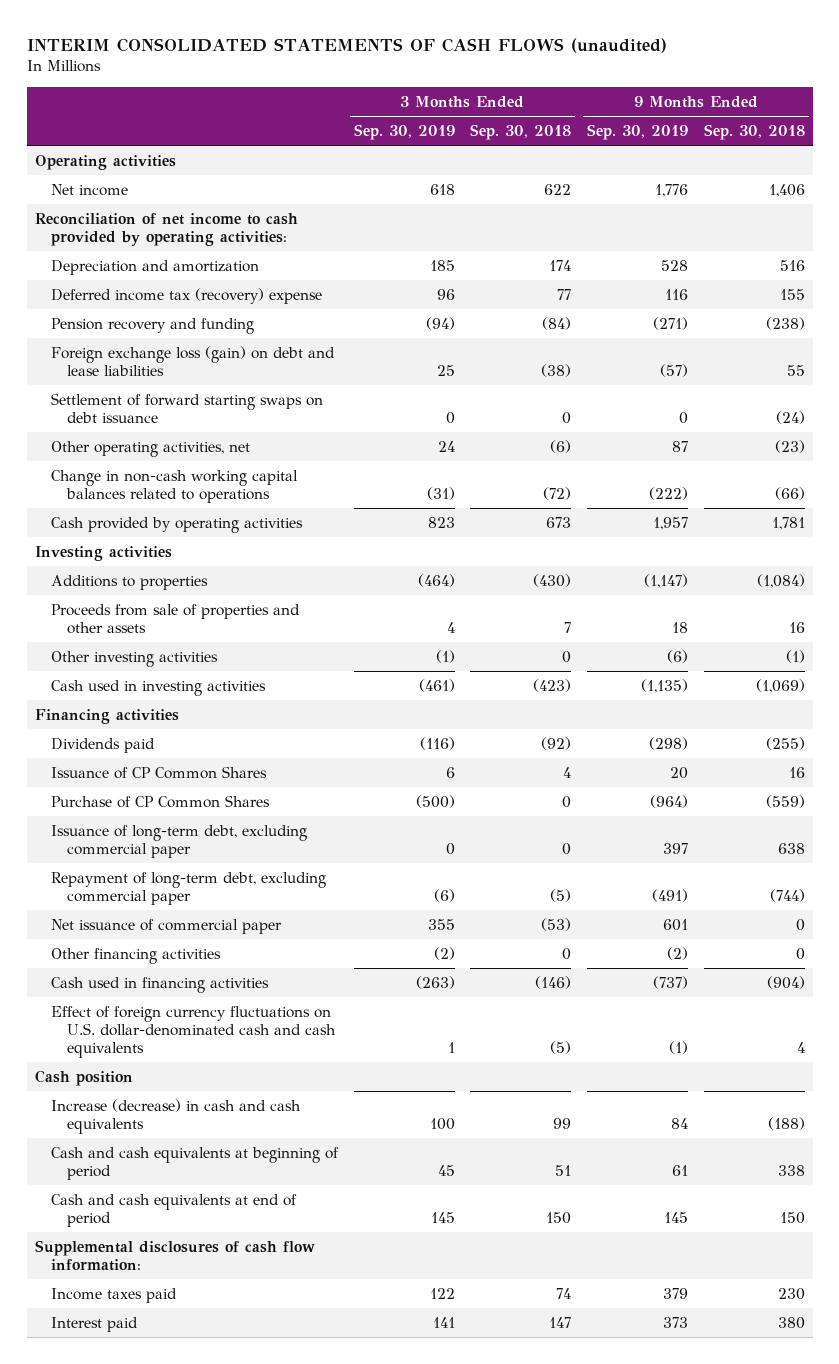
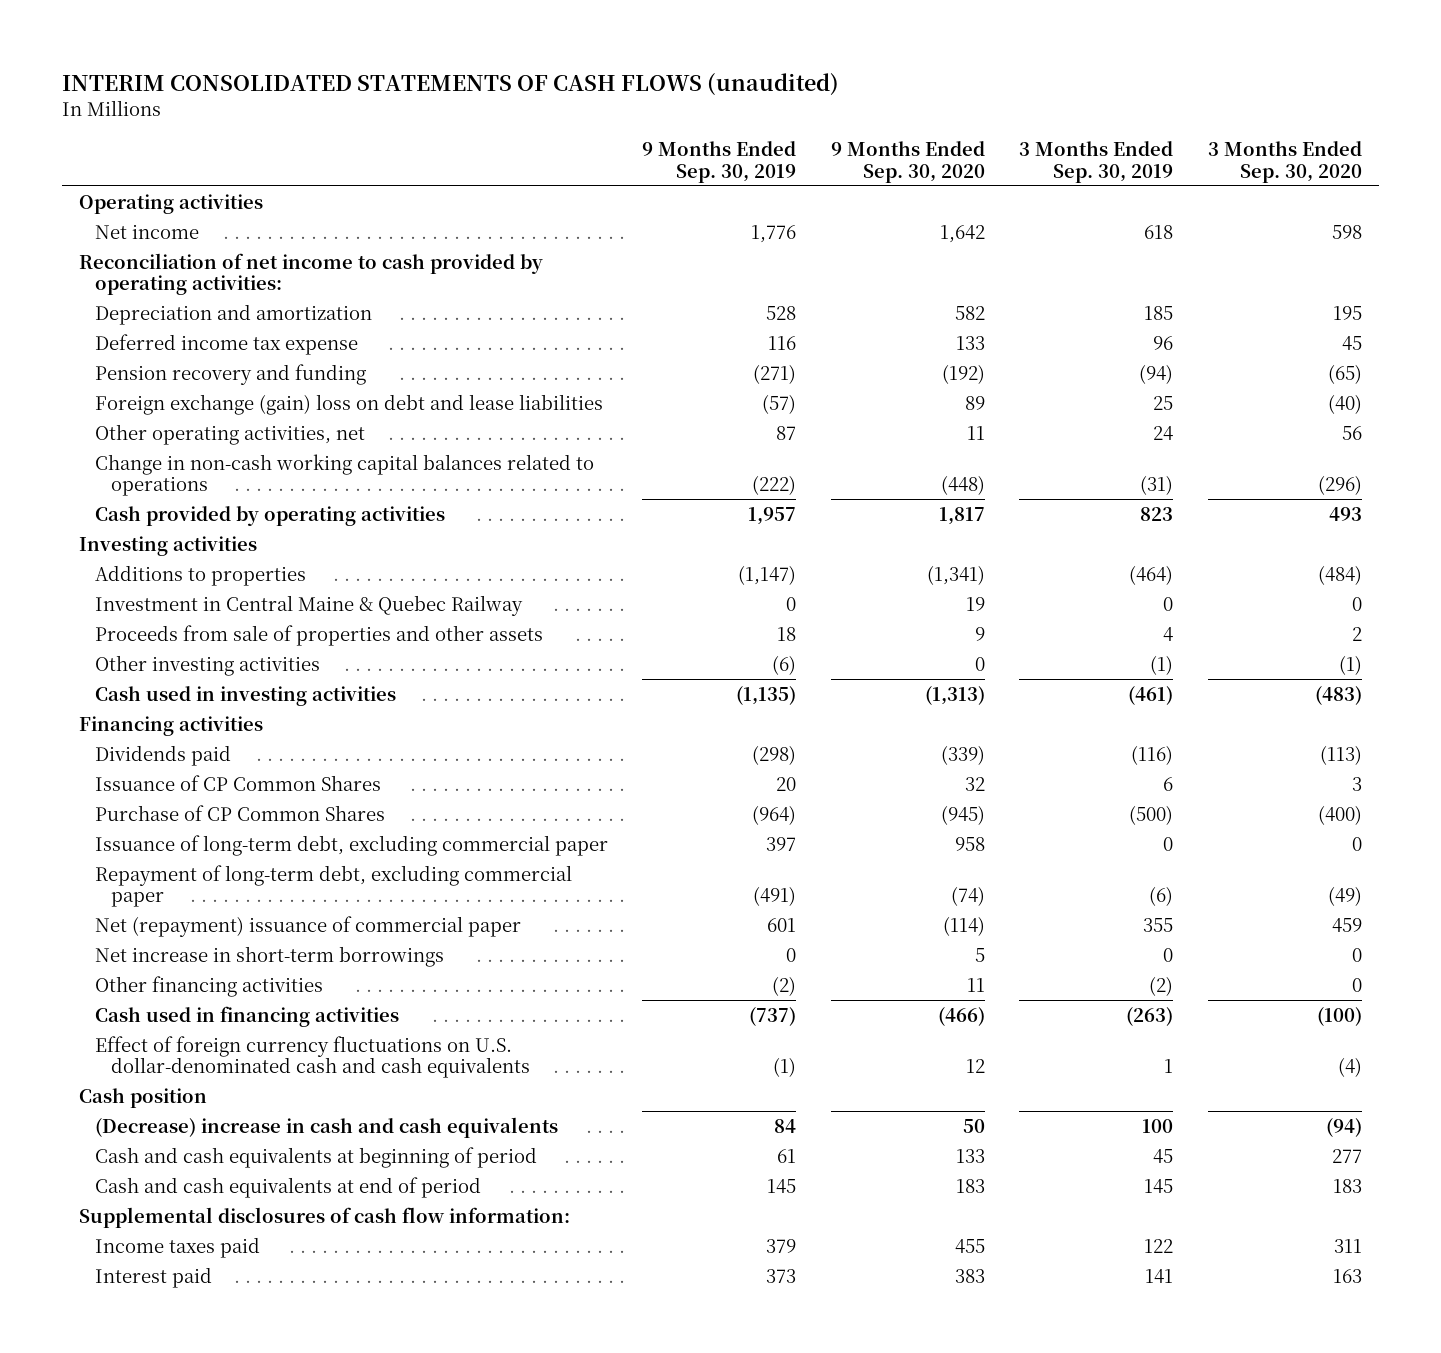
- | 3 Months Ended Sep. 30, 2019 | 3 Months Ended Sep. 30, 2018 | 9 Months Ended Sep. 30, 2019 | 9 Months Ended Sep. 30, 2018
+ | 9 Months Ended Sep. 30, 2019 | 9 Months Ended Sep. 30, 2020 | 3 Months Ended Sep. 30, 2019 | 3 Months Ended Sep. 30, 2020
- Deferred income tax (recovery) expense | 96 | 77 | 116 | 155
+ Deferred income tax expense | 116 | 133 | 96 | 45
- Foreign exchange loss (gain) on debt and lease liabilities | 25 | (38) | (57) | 55
- Settlement of forward starting swaps on debt issuance | 0 | 0 | 0 | (24)
+ Foreign exchange (gain) loss on debt and lease liabilities | (57) | 89 | 25 | (40)
+ Investment in Central Maine & Quebec Railway | 0 | 19 | 0 | 0
- Net issuance of commercial paper | 355 | (53) | 601 | 0
+ Net (repayment) issuance of commercial paper | 601 | (114) | 355 | 459
+ Net increase in short-term borrowings | 0 | 5 | 0 | 0
- Increase (decrease) in cash and cash equivalents | 100 | 99 | 84 | (188)
+ (Decrease) increase in cash and cash equivalents | 84 | 50 | 100 | (94)

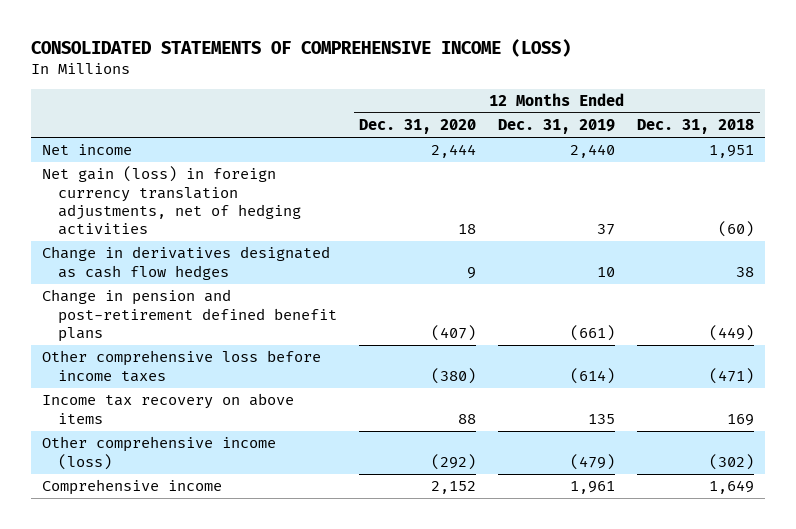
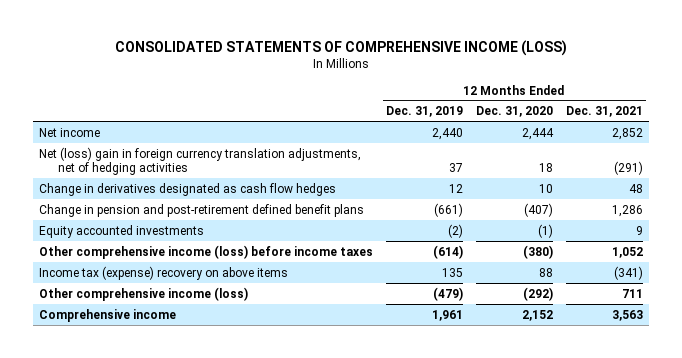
- | 12 Months Ended Dec. 31, 2020 | 12 Months Ended Dec. 31, 2019 | 12 Months Ended Dec. 31, 2018
+ | 12 Months Ended Dec. 31, 2019 | 12 Months Ended Dec. 31, 2020 | 12 Months Ended Dec. 31, 2021
- Net gain (loss) in foreign currency translation adjustments, net of hedging activities | 18 | 37 | (60)
- Change in derivatives designated as cash flow hedges | 9 | 10 | 38
+ Net (loss) gain in foreign currency translation adjustments, net of hedging activities | 37 | 18 | (291)
+ Change in derivatives designated as cash flow hedges | 12 | 10 | 48
- Other comprehensive loss before income taxes | (380) | (614) | (471)
- Income tax recovery on above items | 88 | 135 | 169
+ Equity accounted investments | (2) | (1) | 9
+ Other comprehensive income (loss) before income taxes | (614) | (380) | 1,052
+ Income tax (expense) recovery on above items | 135 | 88 | (341)

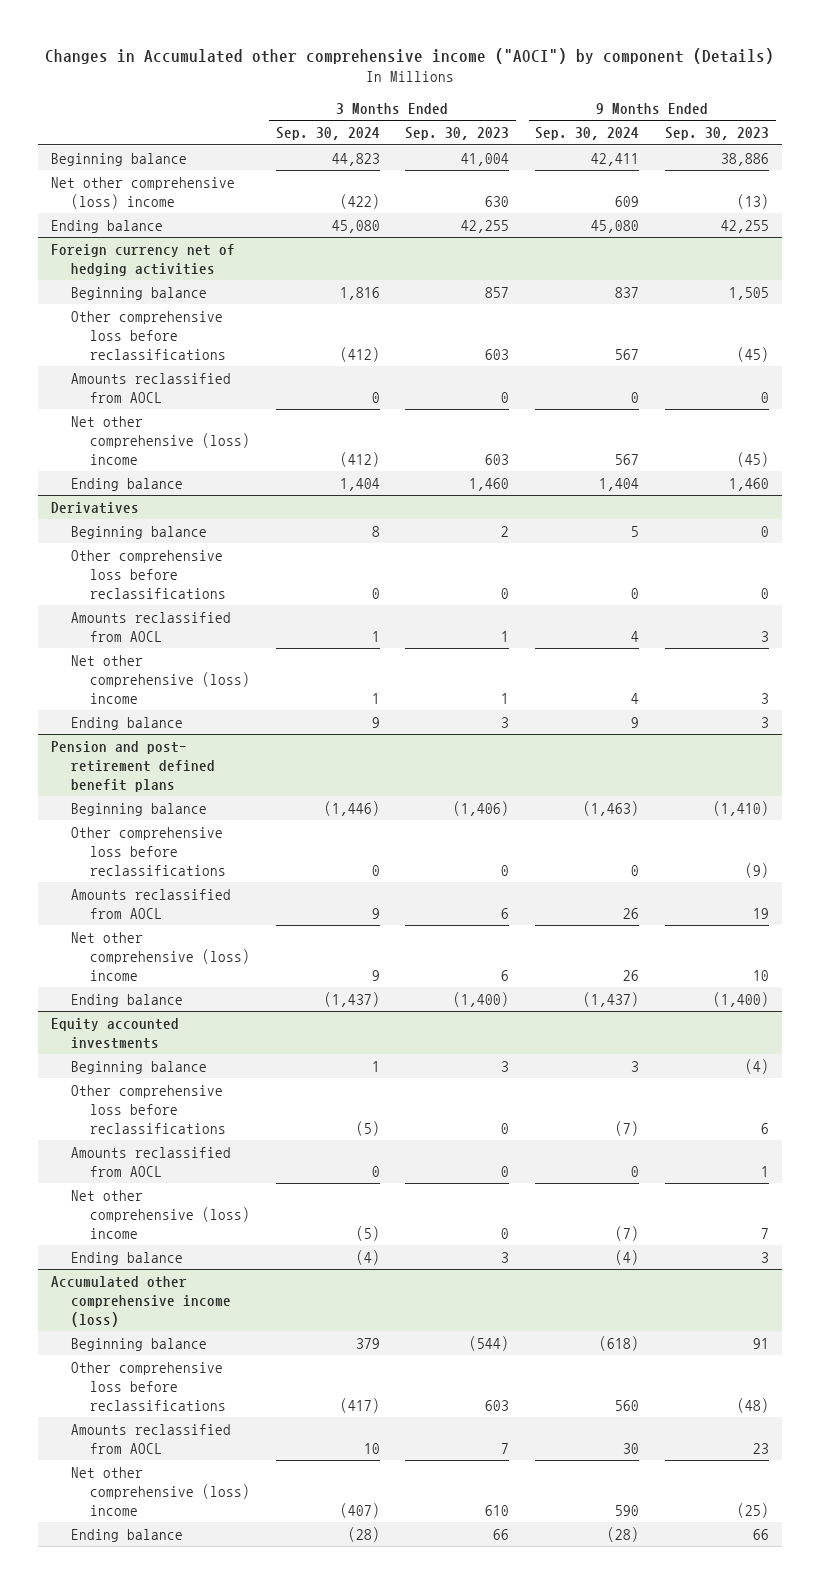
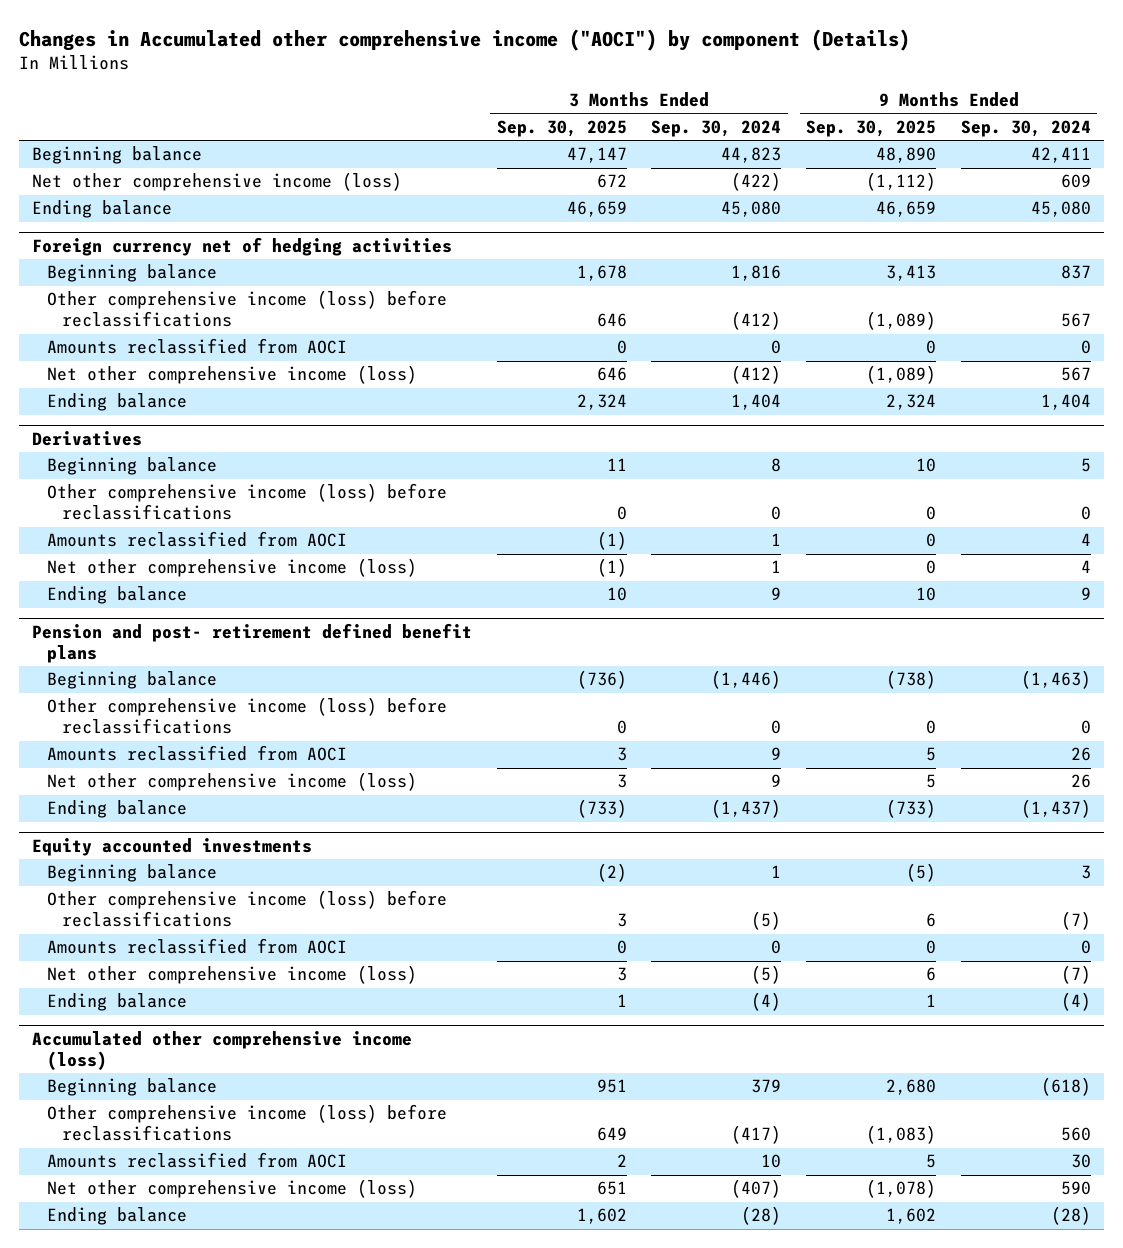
- | 3 Months Ended Sep. 30, 2024 | 3 Months Ended Sep. 30, 2023 | 9 Months Ended Sep. 30, 2024 | 9 Months Ended Sep. 30, 2023
+ | 3 Months Ended Sep. 30, 2025 | 3 Months Ended Sep. 30, 2024 | 9 Months Ended Sep. 30, 2025 | 9 Months Ended Sep. 30, 2024
- Net other comprehensive (loss) income | (422) | 630 | 609 | (13)
+ Net other comprehensive income (loss) | 672 | (422) | (1,112) | 609
@ Foreign currency net of hedging activities
- Other comprehensive loss before reclassifications | (412) | 603 | 567 | (45)
- Amounts reclassified from AOCL | 0 | 0 | 0 | 0
- Net other comprehensive (loss) income | (412) | 603 | 567 | (45)
+ Other comprehensive income (loss) before reclassifications | 646 | (412) | (1,089) | 567
+ Amounts reclassified from AOCI | 0 | 0 | 0 | 0
+ Net other comprehensive income (loss) | 646 | (412) | (1,089) | 567
@ Derivatives
- Other comprehensive loss before reclassifications | 0 | 0 | 0 | 0
- Amounts reclassified from AOCL | 1 | 1 | 4 | 3
- Net other comprehensive (loss) income | 1 | 1 | 4 | 3
+ Other comprehensive income (loss) before reclassifications | 0 | 0 | 0 | 0
+ Amounts reclassified from AOCI | (1) | 1 | 0 | 4
+ Net other comprehensive income (loss) | (1) | 1 | 0 | 4
@ Pension and post- retirement defined benefit plans
- Other comprehensive loss before reclassifications | 0 | 0 | 0 | (9)
- Amounts reclassified from AOCL | 9 | 6 | 26 | 19
- Net other comprehensive (loss) income | 9 | 6 | 26 | 10
+ Other comprehensive income (loss) before reclassifications | 0 | 0 | 0 | 0
+ Amounts reclassified from AOCI | 3 | 9 | 5 | 26
+ Net other comprehensive income (loss) | 3 | 9 | 5 | 26
@ Equity accounted investments
- Other comprehensive loss before reclassifications | (5) | 0 | (7) | 6
- Amounts reclassified from AOCL | 0 | 0 | 0 | 1
- Net other comprehensive (loss) income | (5) | 0 | (7) | 7
+ Other comprehensive income (loss) before reclassifications | 3 | (5) | 6 | (7)
+ Amounts reclassified from AOCI | 0 | 0 | 0 | 0
+ Net other comprehensive income (loss) | 3 | (5) | 6 | (7)
@ Accumulated other comprehensive income (loss)
- Other comprehensive loss before reclassifications | (417) | 603 | 560 | (48)
- Amounts reclassified from AOCL | 10 | 7 | 30 | 23
- Net other comprehensive (loss) income | (407) | 610 | 590 | (25)
+ Other comprehensive income (loss) before reclassifications | 649 | (417) | (1,083) | 560
+ Amounts reclassified from AOCI | 2 | 10 | 5 | 30
+ Net other comprehensive income (loss) | 651 | (407) | (1,078) | 590

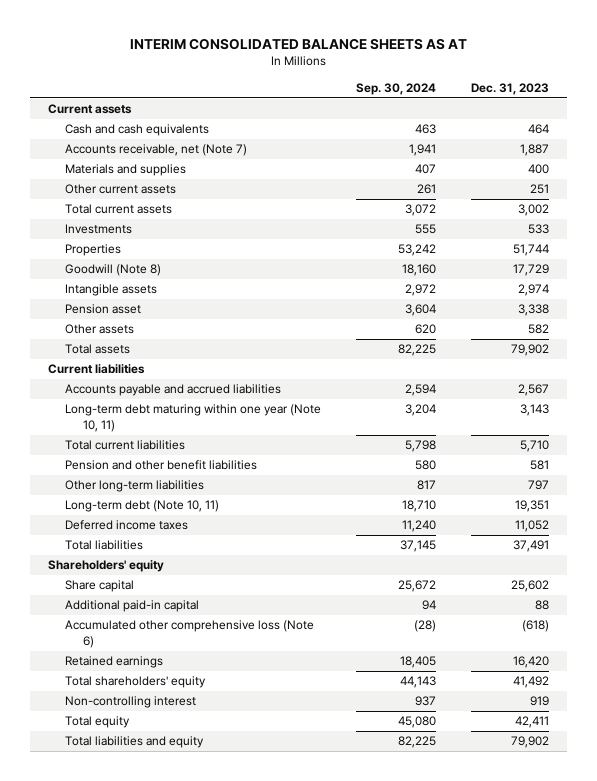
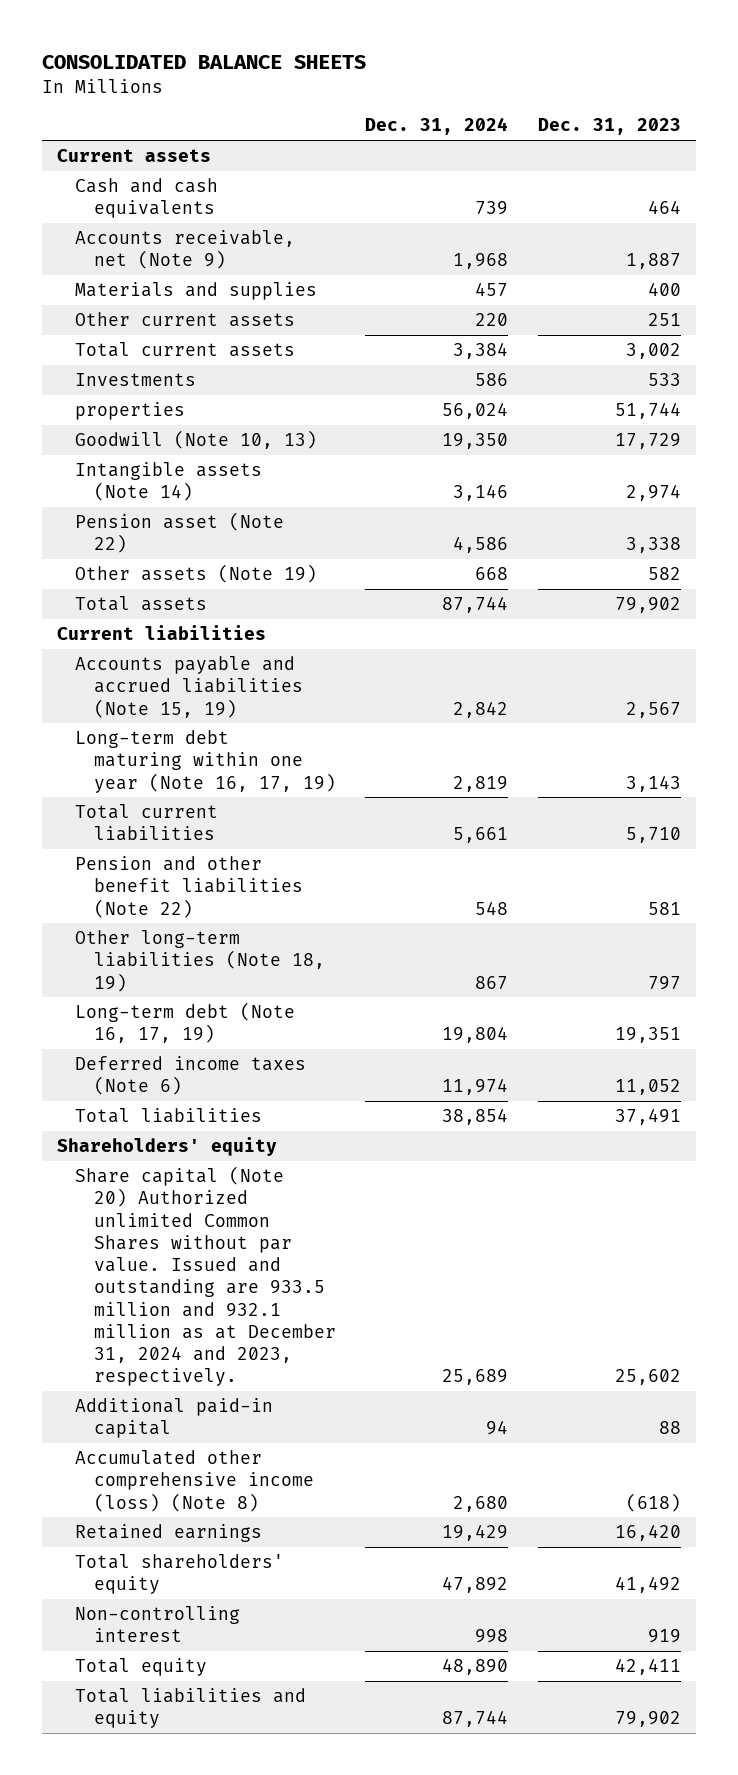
- INTERIM CONSOLIDATED BALANCE SHEETS AS AT
+ CONSOLIDATED BALANCE SHEETS
- | Sep. 30, 2024 | Dec. 31, 2023
+ | Dec. 31, 2024 | Dec. 31, 2023
- Accounts receivable, net (Note 7) | 1,941 | 1,887
+ Accounts receivable, net (Note 9) | 1,968 | 1,887
- Properties | 53,242 | 51,744
- Goodwill (Note 8) | 18,160 | 17,729
- Intangible assets | 2,972 | 2,974
- Pension asset | 3,604 | 3,338
- Other assets | 620 | 582
+ properties | 56,024 | 51,744
+ Goodwill (Note 10, 13) | 19,350 | 17,729
+ Intangible assets (Note 14) | 3,146 | 2,974
+ Pension asset (Note 22) | 4,586 | 3,338
+ Other assets (Note 19) | 668 | 582
- Accounts payable and accrued liabilities | 2,594 | 2,567
- Long-term debt maturing within one year (Note 10, 11) | 3,204 | 3,143
+ Accounts payable and accrued liabilities (Note 15, 19) | 2,842 | 2,567
+ Long-term debt maturing within one year (Note 16, 17, 19) | 2,819 | 3,143
- Pension and other benefit liabilities | 580 | 581
- Other long-term liabilities | 817 | 797
- Long-term debt (Note 10, 11) | 18,710 | 19,351
- Deferred income taxes | 11,240 | 11,052
+ Pension and other benefit liabilities (Note 22) | 548 | 581
+ Other long-term liabilities (Note 18, 19) | 867 | 797
+ Long-term debt (Note 16, 17, 19) | 19,804 | 19,351
+ Deferred income taxes (Note 6) | 11,974 | 11,052
- Share capital | 25,672 | 25,602
+ Share capital (Note 20) Authorized unlimited Common Shares without par value. Issued and outstanding are 933.5 million and 932.1 million as at December 31, 2024 and 2023, respectively. | 25,689 | 25,602
- Accumulated other comprehensive loss (Note 6) | (28) | (618)
+ Accumulated other comprehensive income (loss) (Note 8) | 2,680 | (618)

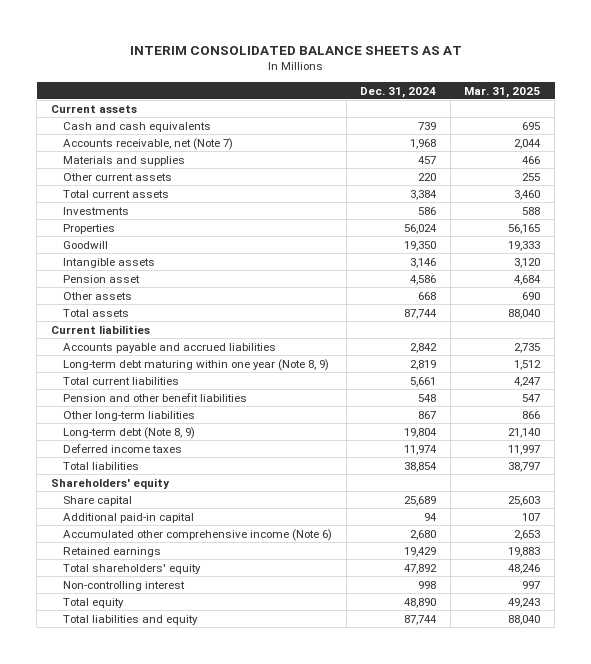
- CONSOLIDATED BALANCE SHEETS
+ INTERIM CONSOLIDATED BALANCE SHEETS AS AT
- | Dec. 31, 2024 | Dec. 31, 2023
+ | Dec. 31, 2024 | Mar. 31, 2025
- Accounts receivable, net (Note 9) | 1,968 | 1,887
+ Accounts receivable, net (Note 7) | 1,968 | 2,044
- properties | 56,024 | 51,744
- Goodwill (Note 10, 13) | 19,350 | 17,729
- Intangible assets (Note 14) | 3,146 | 2,974
- Pension asset (Note 22) | 4,586 | 3,338
- Other assets (Note 19) | 668 | 582
+ Properties | 56,024 | 56,165
+ Goodwill | 19,350 | 19,333
+ Intangible assets | 3,146 | 3,120
+ Pension asset | 4,586 | 4,684
+ Other assets | 668 | 690
- Accounts payable and accrued liabilities (Note 15, 19) | 2,842 | 2,567
- Long-term debt maturing within one year (Note 16, 17, 19) | 2,819 | 3,143
+ Accounts payable and accrued liabilities | 2,842 | 2,735
+ Long-term debt maturing within one year (Note 8, 9) | 2,819 | 1,512
- Pension and other benefit liabilities (Note 22) | 548 | 581
- Other long-term liabilities (Note 18, 19) | 867 | 797
- Long-term debt (Note 16, 17, 19) | 19,804 | 19,351
- Deferred income taxes (Note 6) | 11,974 | 11,052
+ Pension and other benefit liabilities | 548 | 547
+ Other long-term liabilities | 867 | 866
+ Long-term debt (Note 8, 9) | 19,804 | 21,140
+ Deferred income taxes | 11,974 | 11,997
- Share capital (Note 20) Authorized unlimited Common Shares without par value. Issued and outstanding are 933.5 million and 932.1 million as at December 31, 2024 and 2023, respectively. | 25,689 | 25,602
+ Share capital | 25,689 | 25,603
- Accumulated other comprehensive income (loss) (Note 8) | 2,680 | (618)
+ Accumulated other comprehensive income (Note 6) | 2,680 | 2,653

